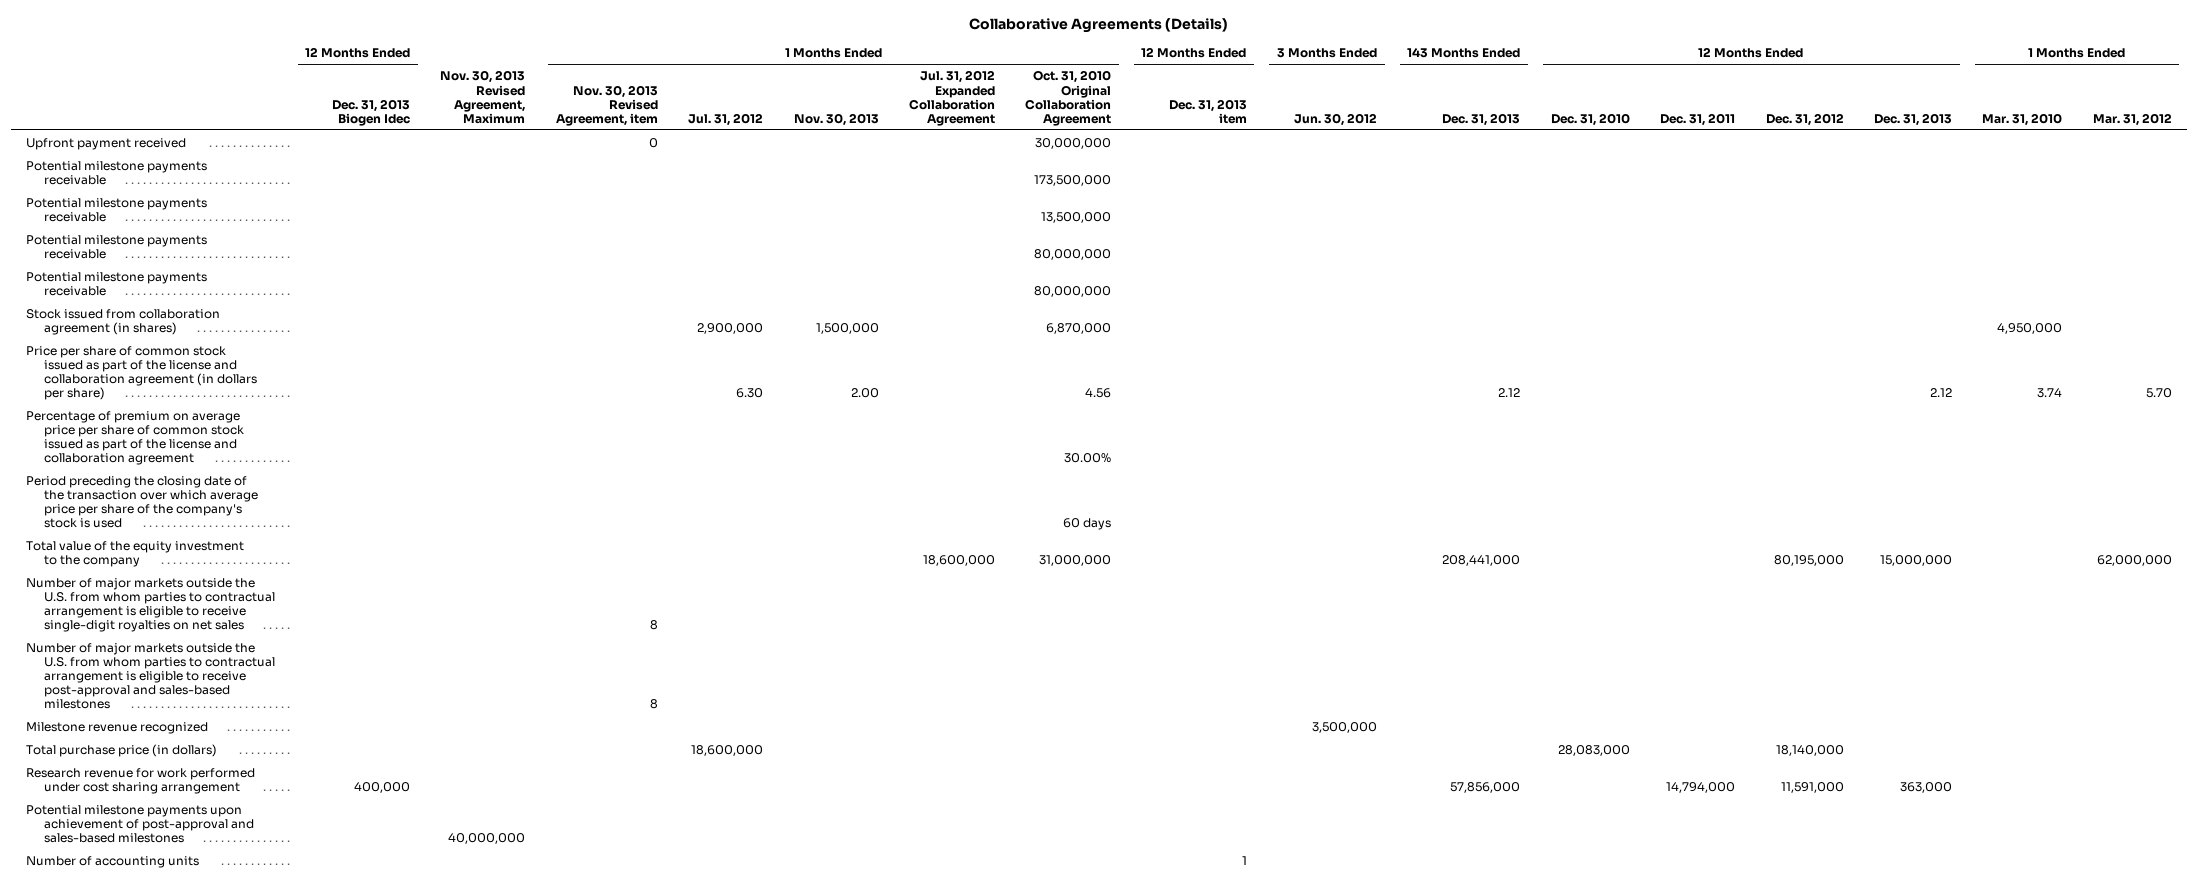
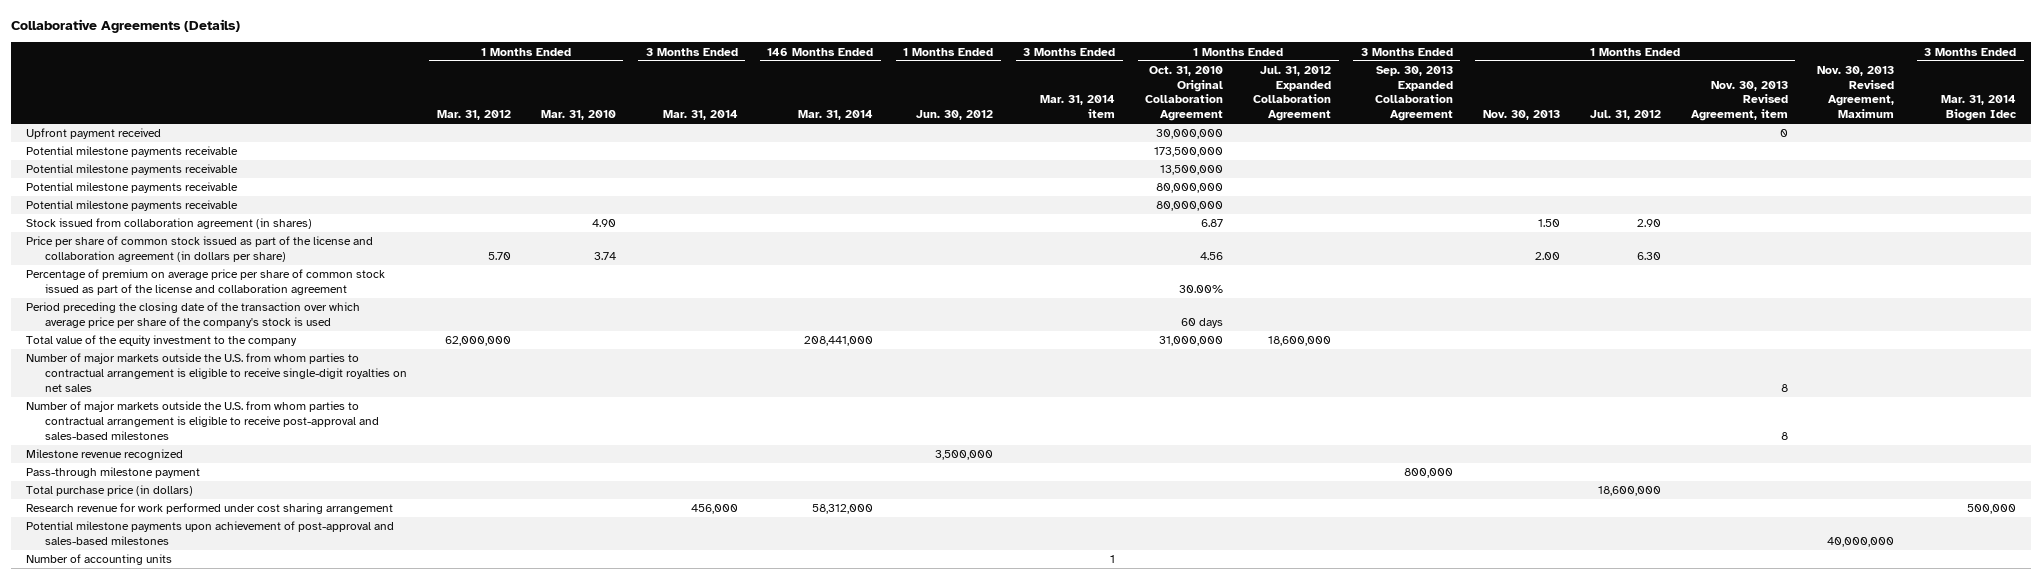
- | 12 Months Ended Dec. 31, 2013 Biogen Idec | Nov. 30, 2013 Revised Agreement, Maximum | 1 Months Ended Nov. 30, 2013 Revised Agreement, item | 1 Months Ended Jul. 31, 2012 | 1 Months Ended Nov. 30, 2013 | 1 Months Ended Jul. 31, 2012 Expanded Collaboration Agreement | 1 Months Ended Oct. 31, 2010 Original Collaboration Agreement | 12 Months Ended Dec. 31, 2013 item | 3 Months Ended Jun. 30, 2012 | 143 Months Ended Dec. 31, 2013 | 12 Months Ended Dec. 31, 2010 | 12 Months Ended Dec. 31, 2011 | 12 Months Ended Dec. 31, 2012 | 12 Months Ended Dec. 31, 2013 | 1 Months Ended Mar. 31, 2010 | 1 Months Ended Mar. 31, 2012
+ | 1 Months Ended Mar. 31, 2012 | 1 Months Ended Mar. 31, 2010 | 3 Months Ended Mar. 31, 2014 | 146 Months Ended Mar. 31, 2014 | 1 Months Ended Jun. 30, 2012 | 3 Months Ended Mar. 31, 2014 item | 1 Months Ended Oct. 31, 2010 Original Collaboration Agreement | 1 Months Ended Jul. 31, 2012 Expanded Collaboration Agreement | 3 Months Ended Sep. 30, 2013 Expanded Collaboration Agreement | 1 Months Ended Nov. 30, 2013 | 1 Months Ended Jul. 31, 2012 | 1 Months Ended Nov. 30, 2013 Revised Agreement, item | Nov. 30, 2013 Revised Agreement, Maximum | 3 Months Ended Mar. 31, 2014 Biogen Idec
- Stock issued from collaboration agreement (in shares) | | | | 2,900,000 | 1,500,000 | | 6,870,000 | | | | | | | | 4,950,000 |
+ Stock issued from collaboration agreement (in shares) | | 4.90 | | | | | 6.87 | | | 1.50 | 2.90 | | |
+ Pass-through milestone payment | | | | | | | | | 800,000 | | | | |

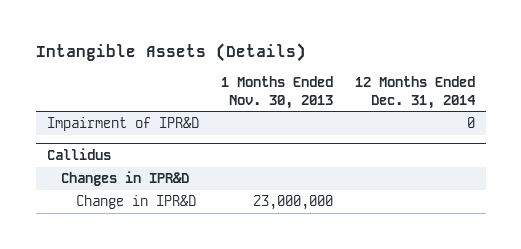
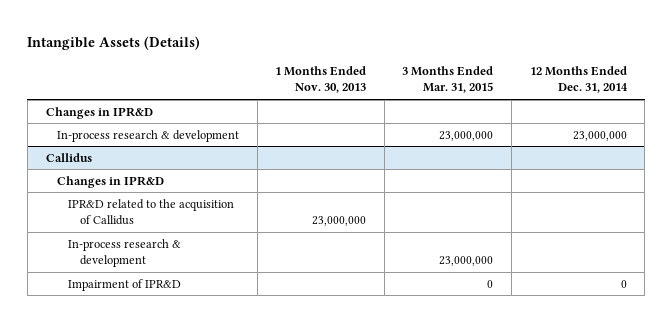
- | 1 Months Ended Nov. 30, 2013 | 12 Months Ended Dec. 31, 2014
+ | 1 Months Ended Nov. 30, 2013 | 3 Months Ended Mar. 31, 2015 | 12 Months Ended Dec. 31, 2014
- Impairment of IPR&D | | 0
+ Changes in IPR&D
+ In-process research & development | | 23,000,000 | 23,000,000
@ Callidus
- Change in IPR&D | 23,000,000 |
+ IPR&D related to the acquisition of Callidus | 23,000,000 | |
+ In-process research & development | | 23,000,000 |
+ Impairment of IPR&D | | 0 | 0

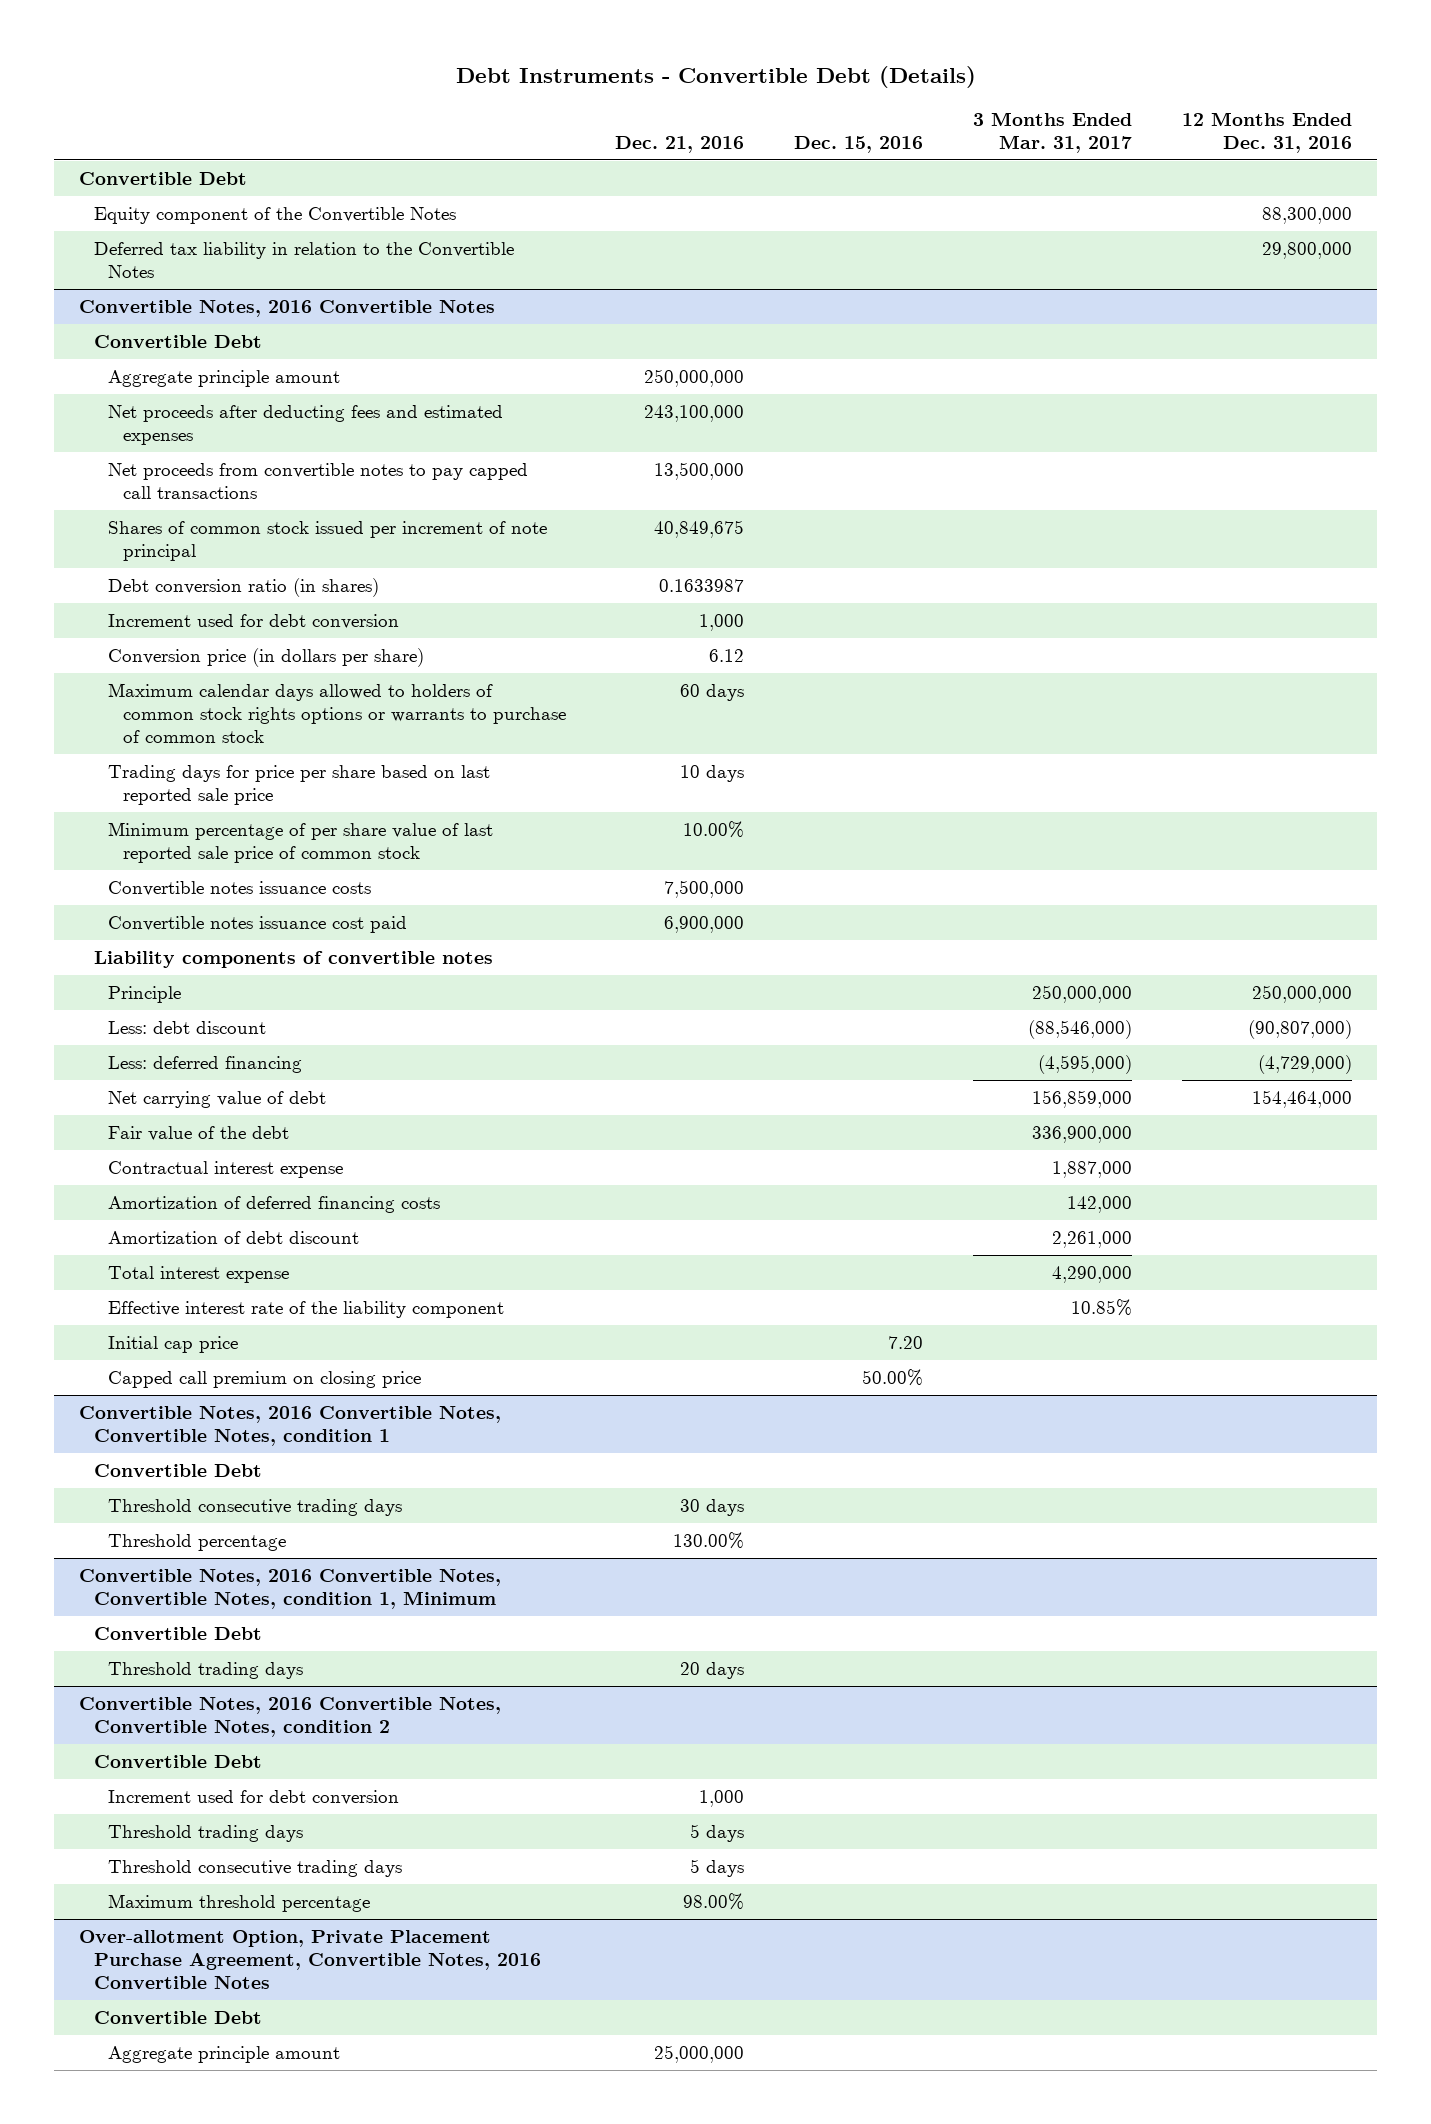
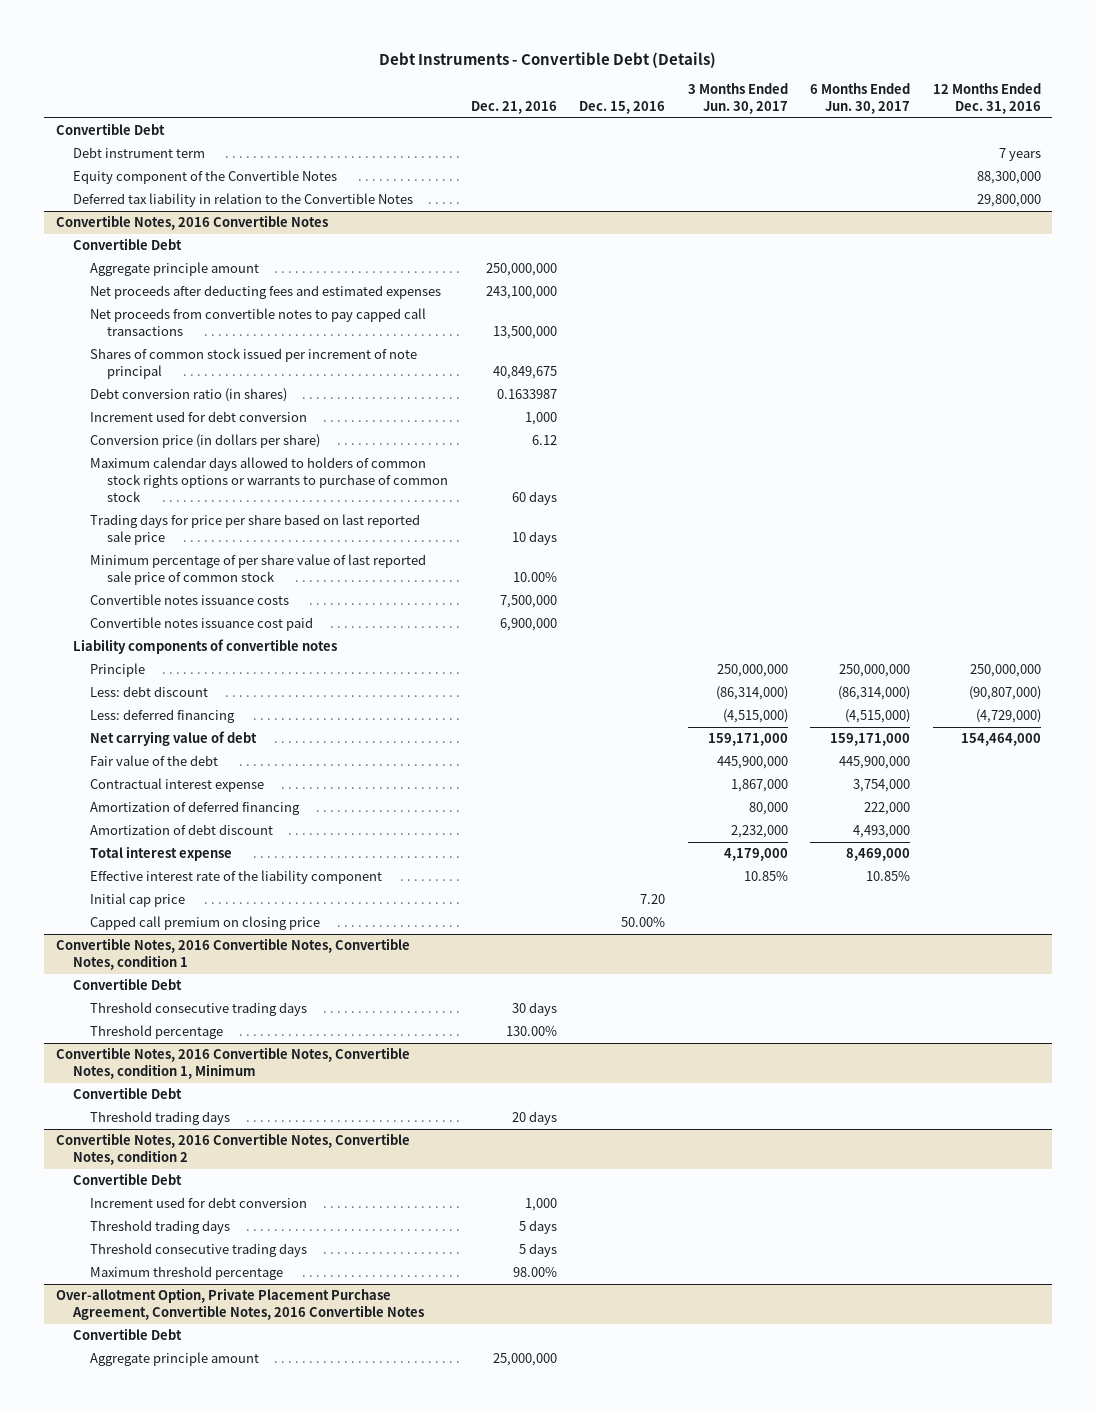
- | Dec. 21, 2016 | Dec. 15, 2016 | 3 Months Ended Mar. 31, 2017 | 12 Months Ended Dec. 31, 2016
+ | Dec. 21, 2016 | Dec. 15, 2016 | 3 Months Ended Jun. 30, 2017 | 6 Months Ended Jun. 30, 2017 | 12 Months Ended Dec. 31, 2016
+ Debt instrument term | | | | | 7 years
@ Convertible Notes, 2016 Convertible Notes
- Amortization of deferred financing costs | | | 142,000 |
+ Amortization of deferred financing | | | 80,000 | 222,000 |

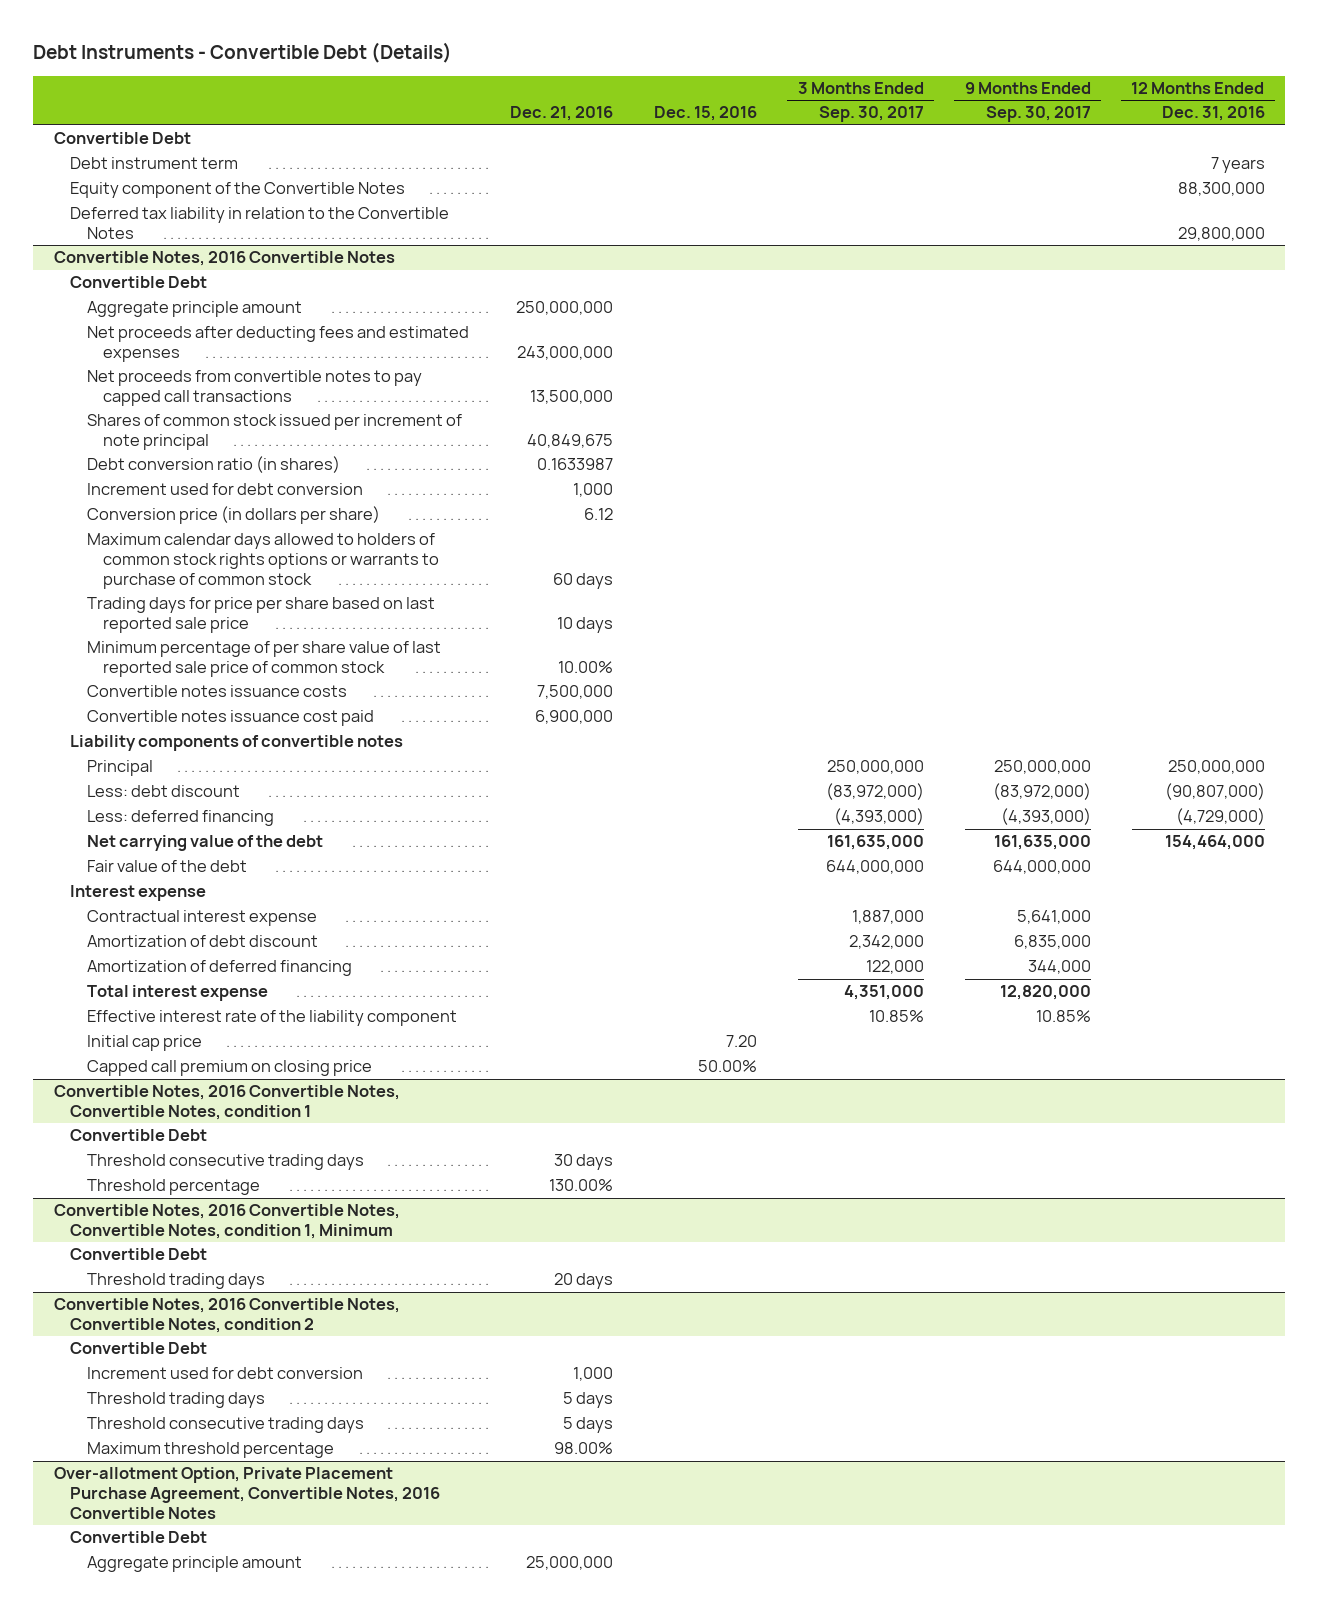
- | Dec. 21, 2016 | Dec. 15, 2016 | 3 Months Ended Jun. 30, 2017 | 6 Months Ended Jun. 30, 2017 | 12 Months Ended Dec. 31, 2016
+ | Dec. 21, 2016 | Dec. 15, 2016 | 3 Months Ended Sep. 30, 2017 | 9 Months Ended Sep. 30, 2017 | 12 Months Ended Dec. 31, 2016
@ Convertible Notes, 2016 Convertible Notes
- Net proceeds after deducting fees and estimated expenses | 243,100,000 | | | |
+ Net proceeds after deducting fees and estimated expenses | 243,000,000 | | | |
- Principle | | | 250,000,000 | 250,000,000 | 250,000,000
+ Principal | | | 250,000,000 | 250,000,000 | 250,000,000
- Net carrying value of debt | | | 159,171,000 | 159,171,000 | 154,464,000
+ Net carrying value of the debt | | | 161,635,000 | 161,635,000 | 154,464,000
+ Interest expense
moved down: Amortization of deferred financing | | | 122,000 | 344,000 |

